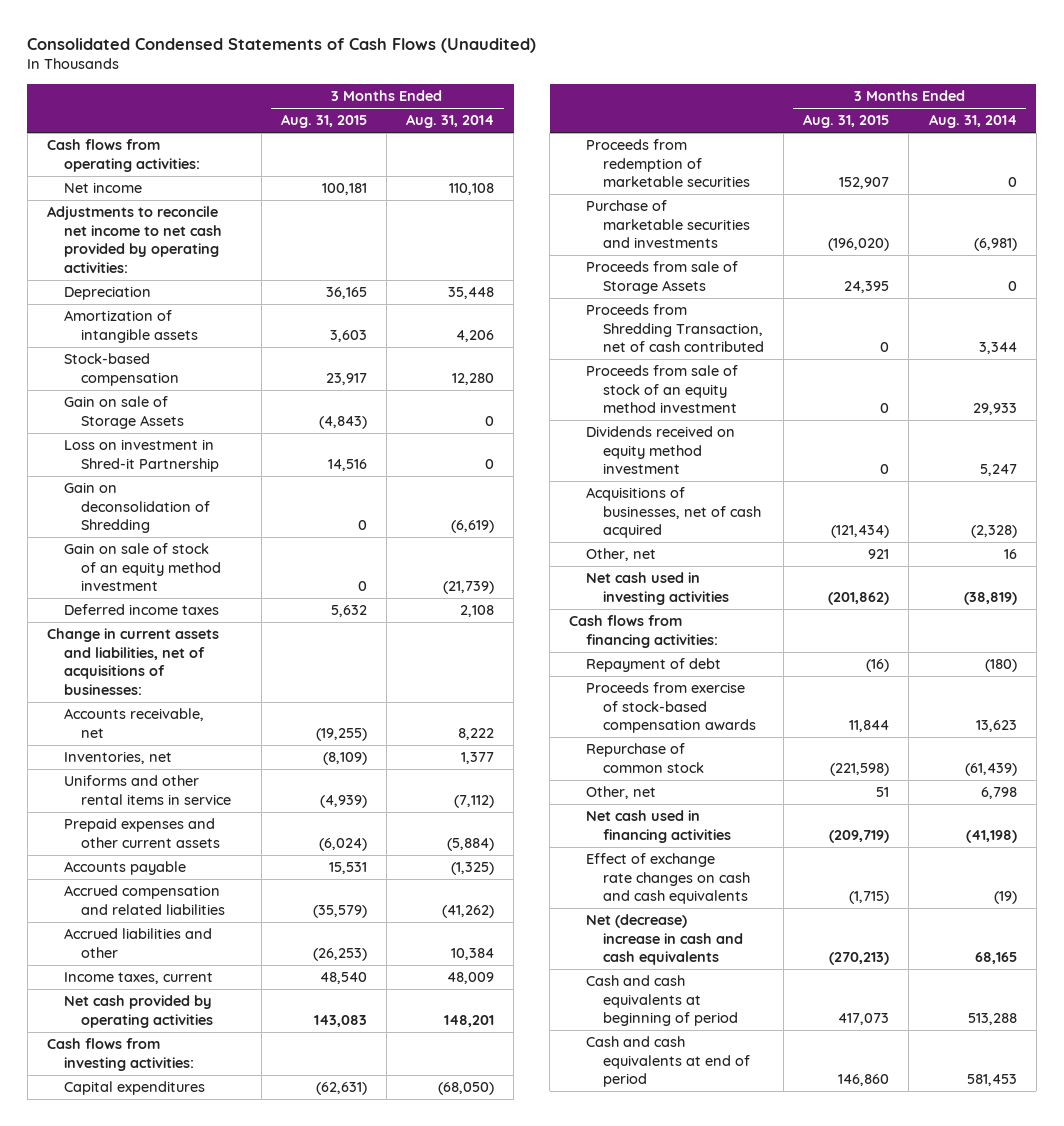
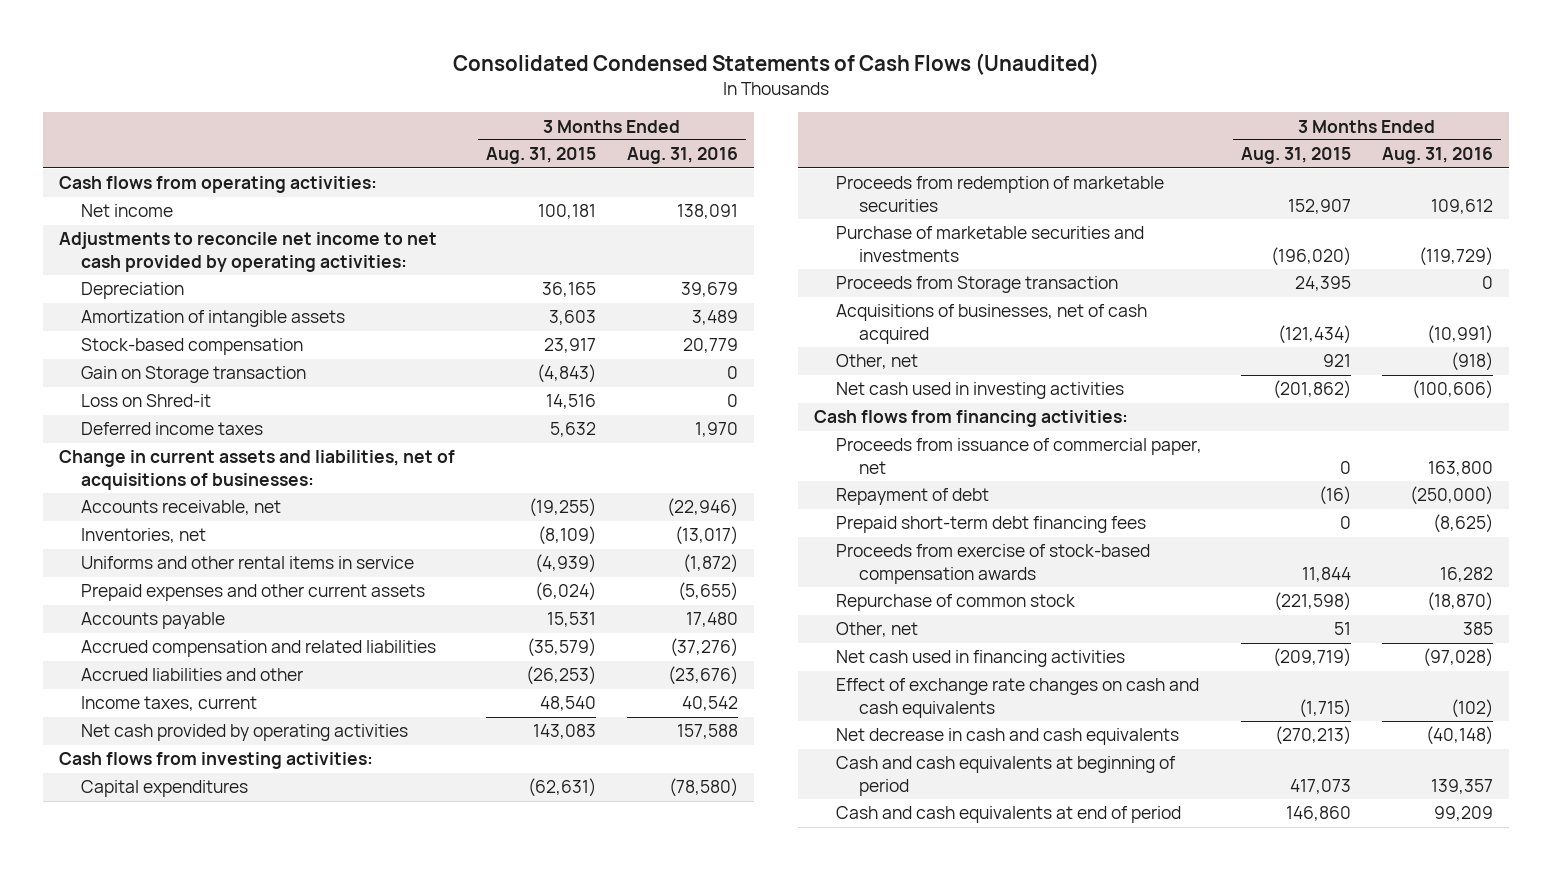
- | 3 Months Ended Aug. 31, 2015 | 3 Months Ended Aug. 31, 2014
+ | 3 Months Ended Aug. 31, 2015 | 3 Months Ended Aug. 31, 2016
- Gain on sale of Storage Assets | (4,843) | 0
- Loss on investment in Shred-it Partnership | 14,516 | 0
- Gain on deconsolidation of Shredding | 0 | (6,619)
- Gain on sale of stock of an equity method investment | 0 | (21,739)
+ Gain on Storage transaction | (4,843) | 0
+ Loss on Shred-it | 14,516 | 0
- Proceeds from sale of Storage Assets | 24,395 | 0
- Proceeds from Shredding Transaction, net of cash contributed | 0 | 3,344
- Proceeds from sale of stock of an equity method investment | 0 | 29,933
- Dividends received on equity method investment | 0 | 5,247
+ Proceeds from Storage transaction | 24,395 | 0
+ Proceeds from issuance of commercial paper, net | 0 | 163,800
+ Prepaid short-term debt financing fees | 0 | (8,625)
- Net (decrease) increase in cash and cash equivalents | (270,213) | 68,165
+ Net decrease in cash and cash equivalents | (270,213) | (40,148)

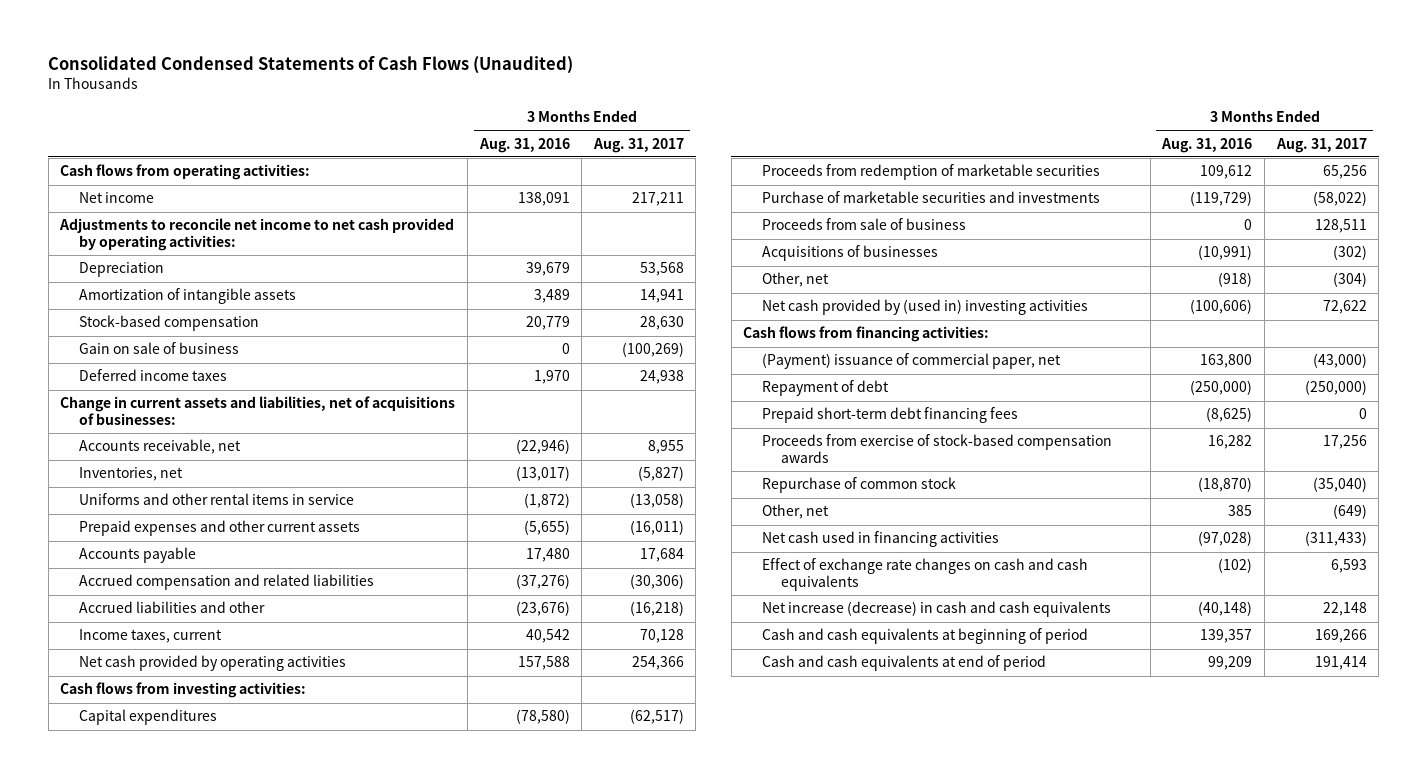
- | 3 Months Ended Aug. 31, 2015 | 3 Months Ended Aug. 31, 2016
+ | 3 Months Ended Aug. 31, 2016 | 3 Months Ended Aug. 31, 2017
- Gain on Storage transaction | (4,843) | 0
- Loss on Shred-it | 14,516 | 0
+ Gain on sale of business | 0 | (100,269)
- Proceeds from Storage transaction | 24,395 | 0
- Acquisitions of businesses, net of cash acquired | (121,434) | (10,991)
+ Proceeds from sale of business | 0 | 128,511
+ Acquisitions of businesses | (10,991) | (302)
- Net cash used in investing activities | (201,862) | (100,606)
+ Net cash provided by (used in) investing activities | (100,606) | 72,622
- Proceeds from issuance of commercial paper, net | 0 | 163,800
+ (Payment) issuance of commercial paper, net | 163,800 | (43,000)
- Net decrease in cash and cash equivalents | (270,213) | (40,148)
+ Net increase (decrease) in cash and cash equivalents | (40,148) | 22,148

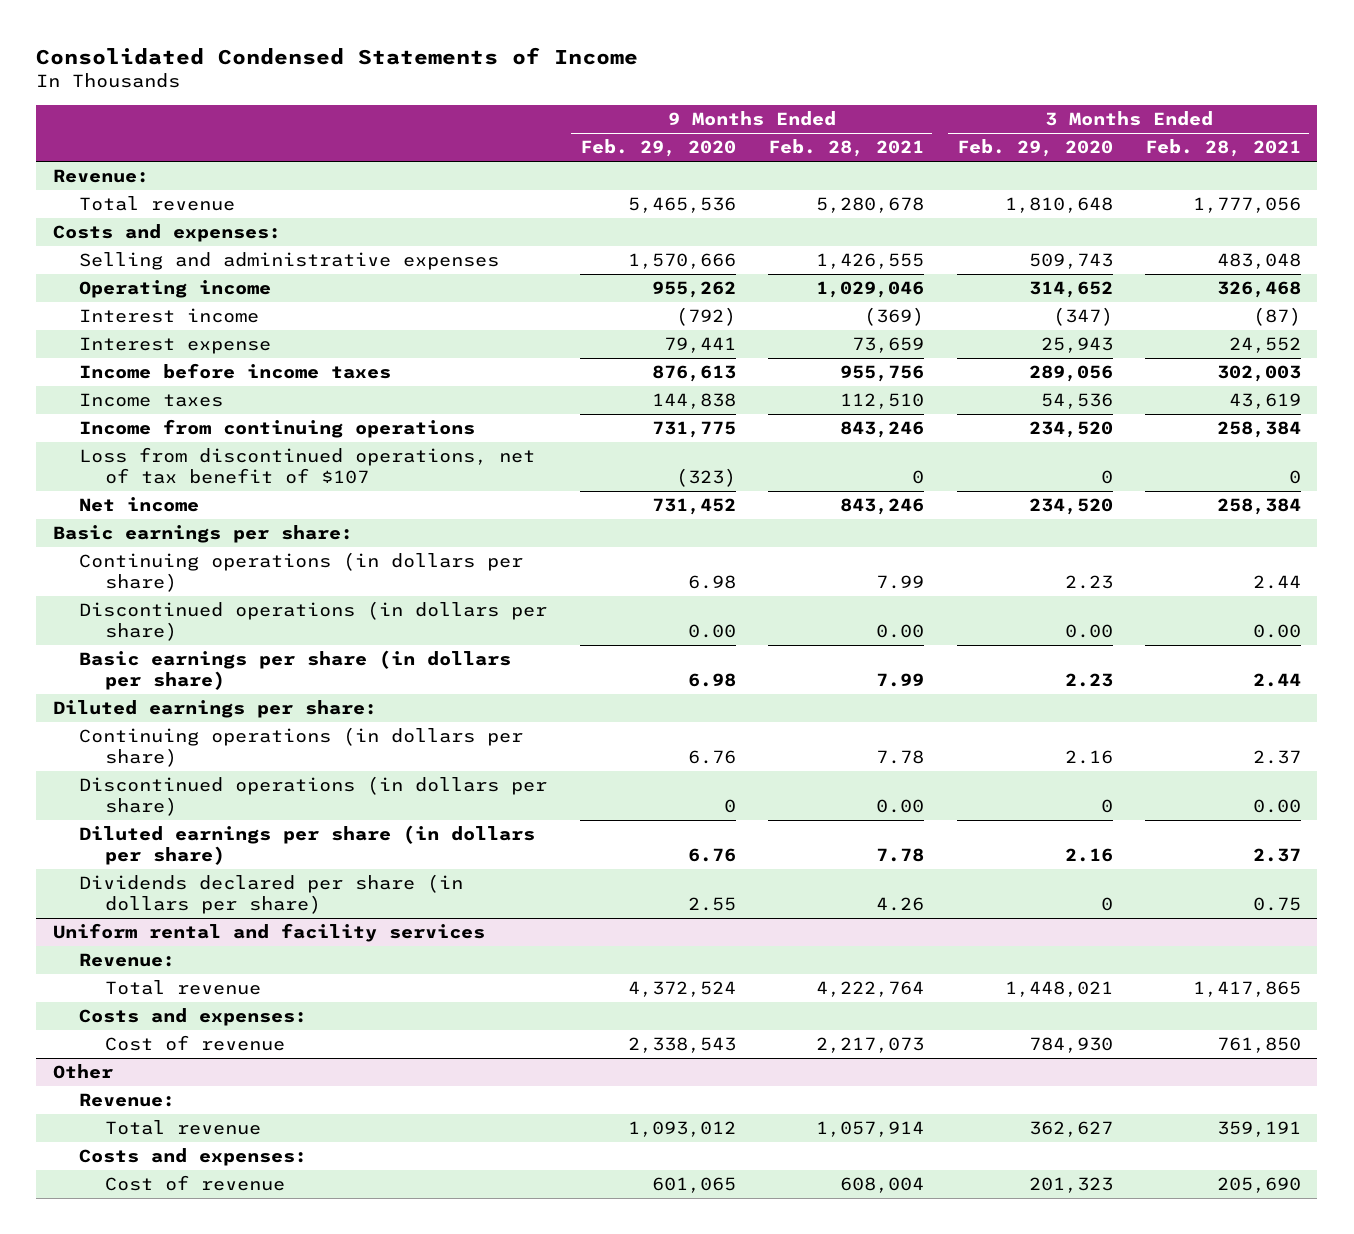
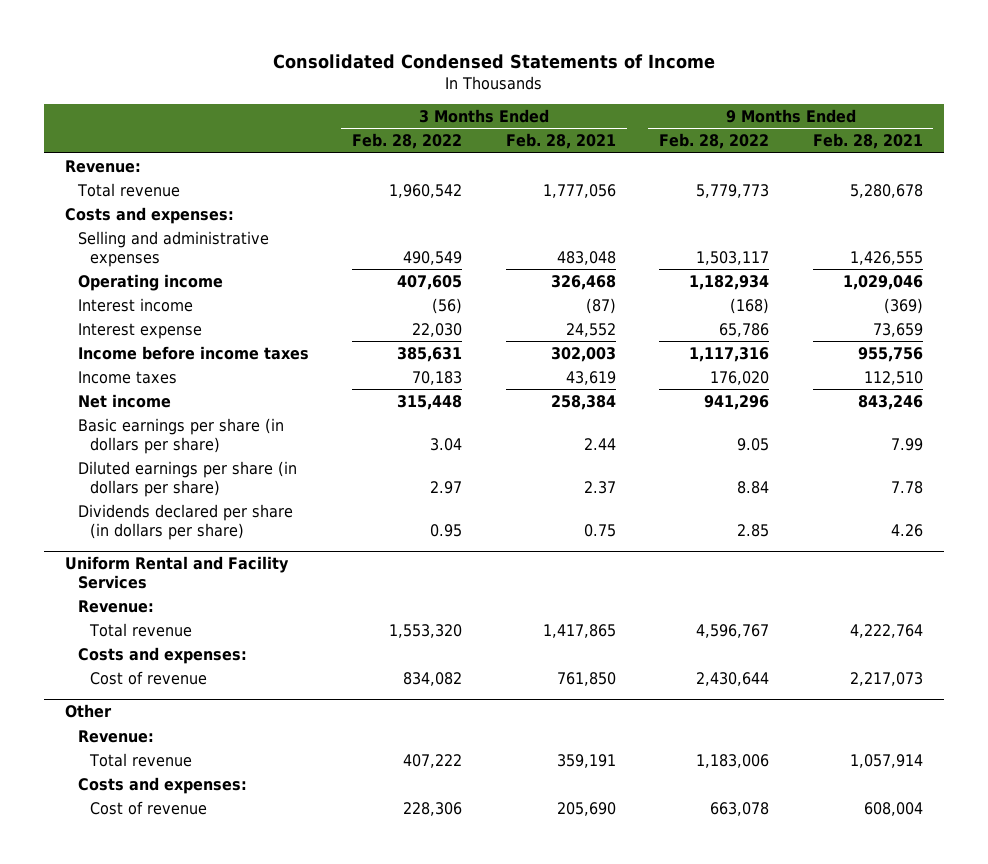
- | 9 Months Ended Feb. 29, 2020 | 9 Months Ended Feb. 28, 2021 | 3 Months Ended Feb. 29, 2020 | 3 Months Ended Feb. 28, 2021
+ | 3 Months Ended Feb. 28, 2022 | 3 Months Ended Feb. 28, 2021 | 9 Months Ended Feb. 28, 2022 | 9 Months Ended Feb. 28, 2021
- Income from continuing operations | 731,775 | 843,246 | 234,520 | 258,384
- Loss from discontinued operations, net of tax benefit of $107 | (323) | 0 | 0 | 0
- Basic earnings per share:
- Continuing operations (in dollars per share) | 6.98 | 7.99 | 2.23 | 2.44
- Discontinued operations (in dollars per share) | 0.00 | 0.00 | 0.00 | 0.00
- Diluted earnings per share:
- Continuing operations (in dollars per share) | 6.76 | 7.78 | 2.16 | 2.37
- Discontinued operations (in dollars per share) | 0 | 0.00 | 0 | 0.00
- Uniform rental and facility services
+ Uniform Rental and Facility Services

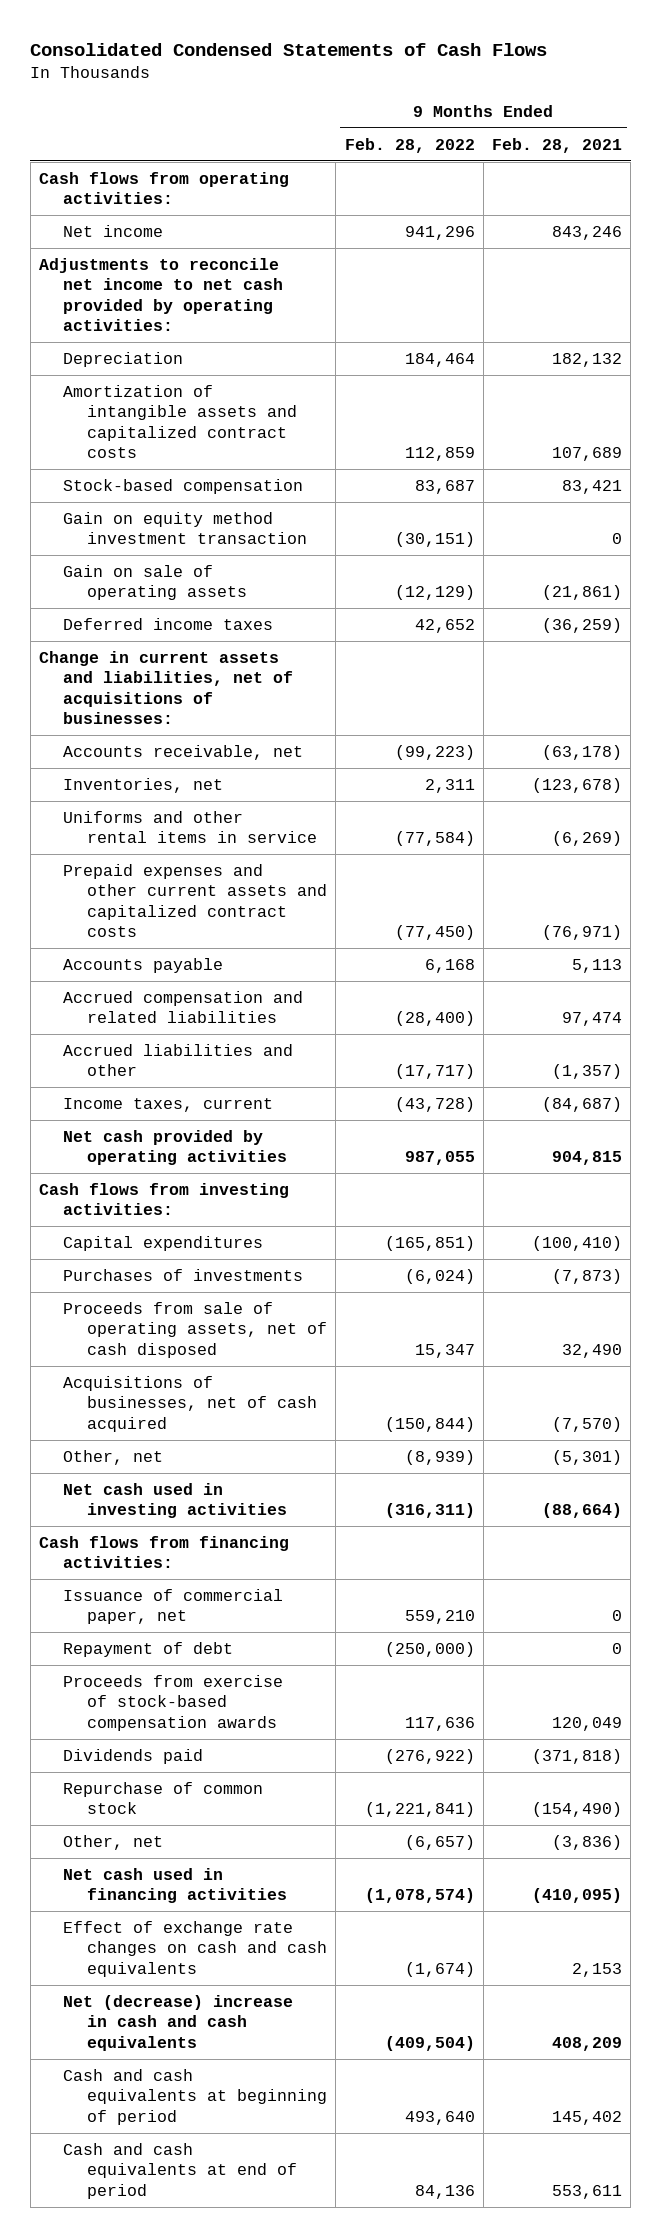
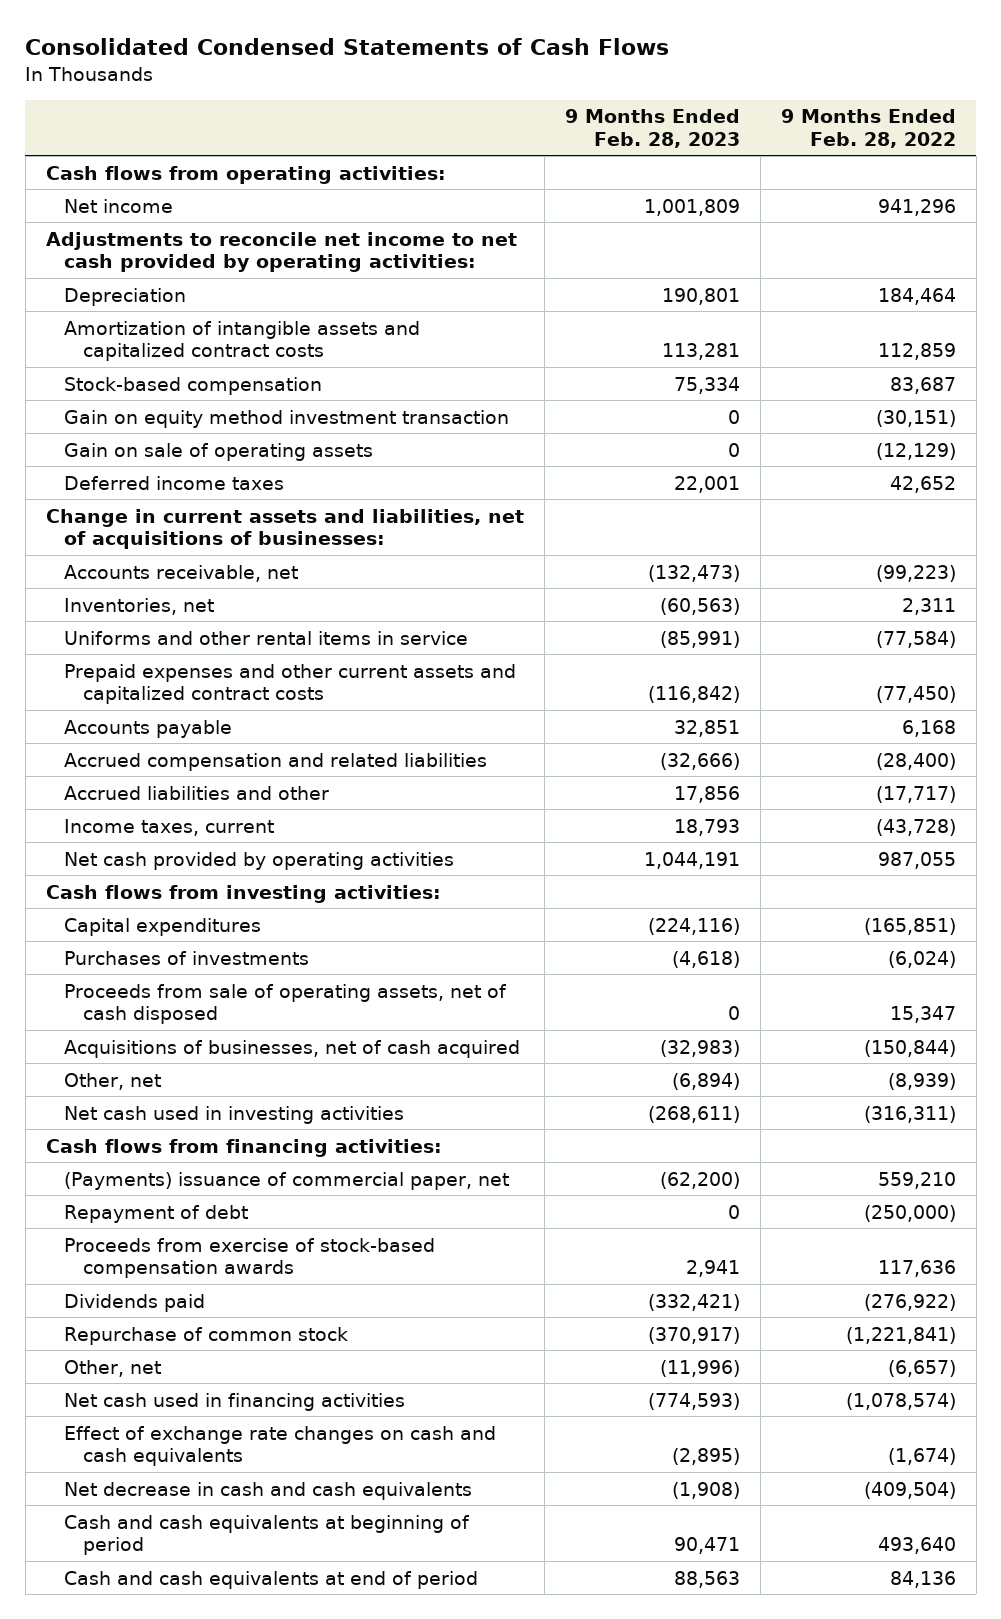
- | 9 Months Ended Feb. 28, 2022 | 9 Months Ended Feb. 28, 2021
+ | 9 Months Ended Feb. 28, 2023 | 9 Months Ended Feb. 28, 2022
- Issuance of commercial paper, net | 559,210 | 0
+ (Payments) issuance of commercial paper, net | (62,200) | 559,210
- Net (decrease) increase in cash and cash equivalents | (409,504) | 408,209
+ Net decrease in cash and cash equivalents | (1,908) | (409,504)

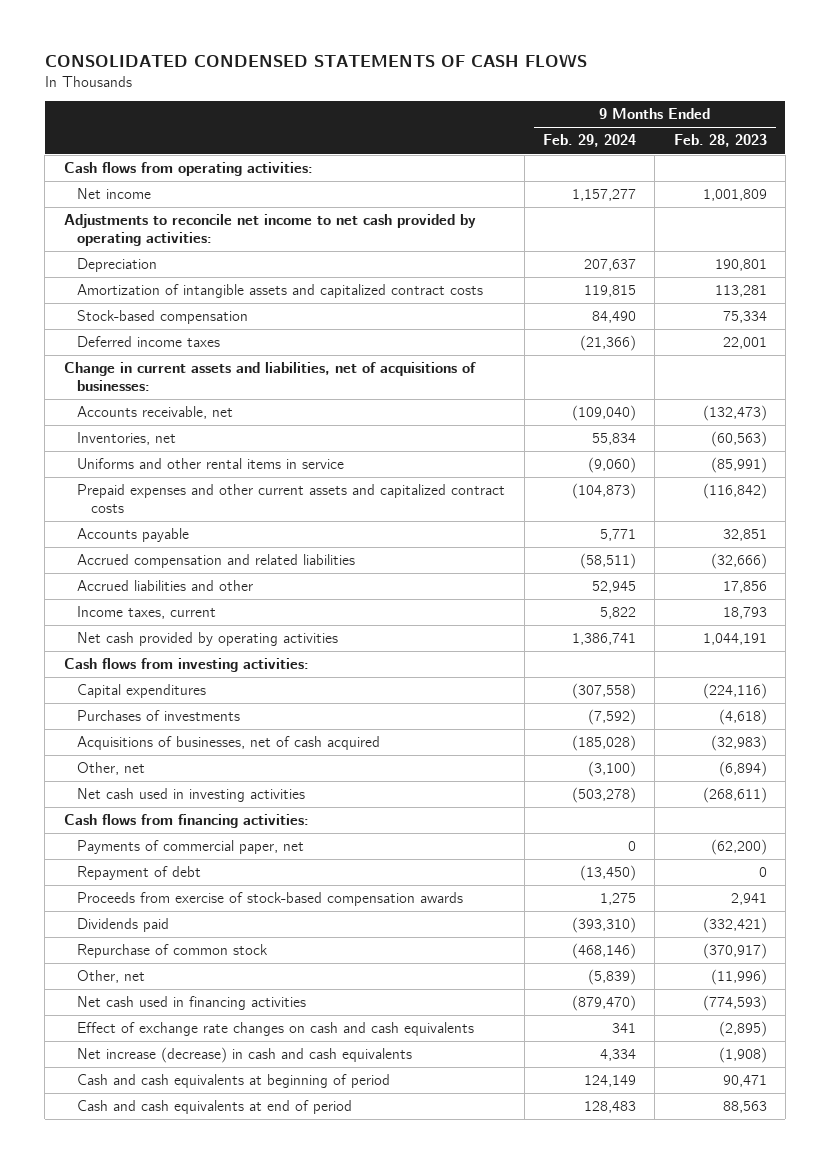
- Consolidated Condensed Statements of Cash Flows
+ CONSOLIDATED CONDENSED STATEMENTS OF CASH FLOWS
- | 9 Months Ended Feb. 28, 2023 | 9 Months Ended Feb. 28, 2022
+ | 9 Months Ended Feb. 29, 2024 | 9 Months Ended Feb. 28, 2023
- Gain on equity method investment transaction | 0 | (30,151)
- Gain on sale of operating assets | 0 | (12,129)
- Proceeds from sale of operating assets, net of cash disposed | 0 | 15,347
- (Payments) issuance of commercial paper, net | (62,200) | 559,210
+ Payments of commercial paper, net | 0 | (62,200)
- Net decrease in cash and cash equivalents | (1,908) | (409,504)
+ Net increase (decrease) in cash and cash equivalents | 4,334 | (1,908)

